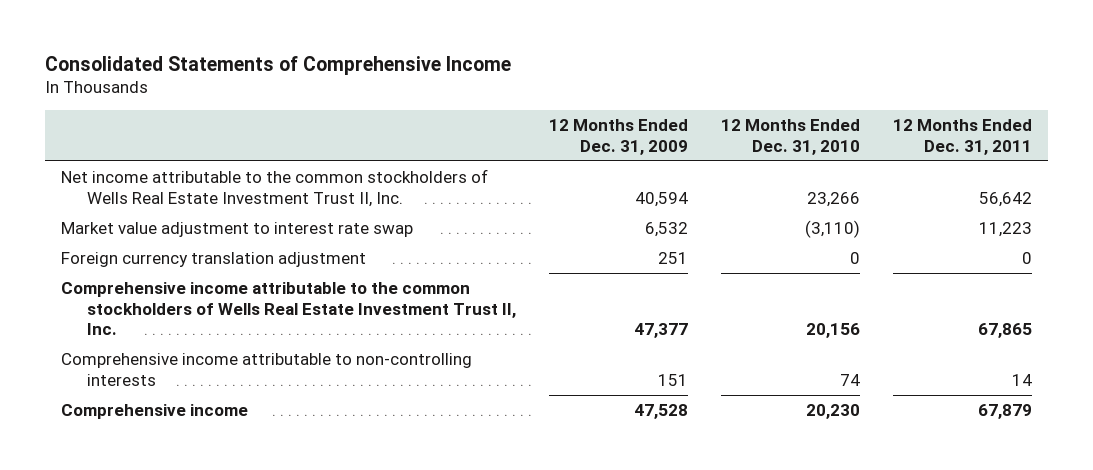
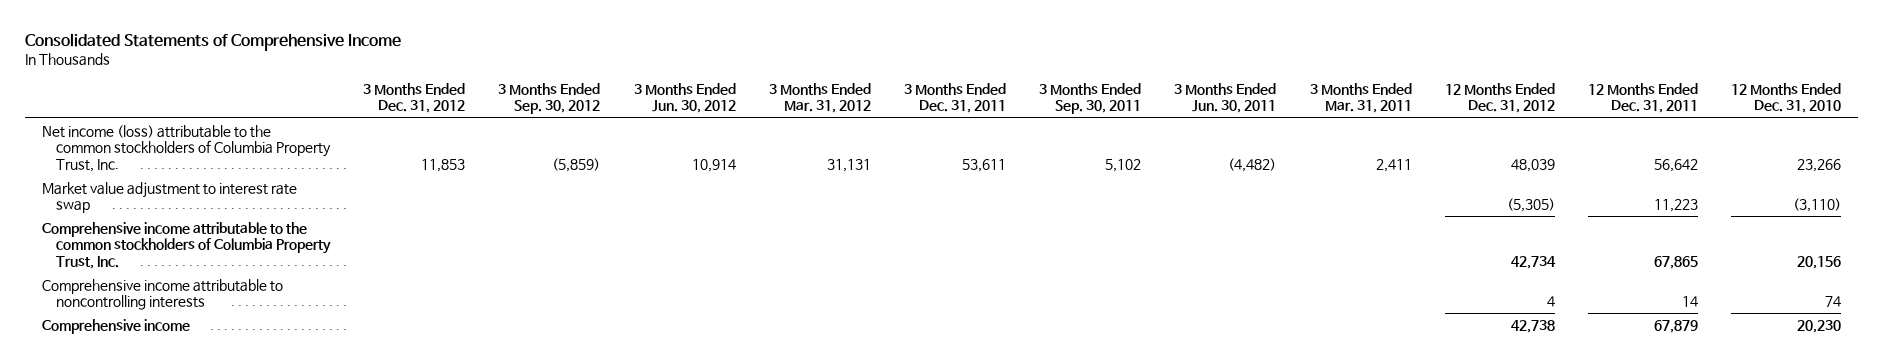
- | 12 Months Ended Dec. 31, 2009 | 12 Months Ended Dec. 31, 2010 | 12 Months Ended Dec. 31, 2011
+ | 3 Months Ended Dec. 31, 2012 | 3 Months Ended Sep. 30, 2012 | 3 Months Ended Jun. 30, 2012 | 3 Months Ended Mar. 31, 2012 | 3 Months Ended Dec. 31, 2011 | 3 Months Ended Sep. 30, 2011 | 3 Months Ended Jun. 30, 2011 | 3 Months Ended Mar. 31, 2011 | 12 Months Ended Dec. 31, 2012 | 12 Months Ended Dec. 31, 2011 | 12 Months Ended Dec. 31, 2010
- Net income attributable to the common stockholders of Wells Real Estate Investment Trust II, Inc. | 40,594 | 23,266 | 56,642
+ Net income (loss) attributable to the common stockholders of Columbia Property Trust, Inc. | 11,853 | (5,859) | 10,914 | 31,131 | 53,611 | 5,102 | (4,482) | 2,411 | 48,039 | 56,642 | 23,266
- Foreign currency translation adjustment | 251 | 0 | 0
- Comprehensive income attributable to the common stockholders of Wells Real Estate Investment Trust II, Inc. | 47,377 | 20,156 | 67,865
- Comprehensive income attributable to non-controlling interests | 151 | 74 | 14
+ Comprehensive income attributable to the common stockholders of Columbia Property Trust, Inc. | | | | | | | | | 42,734 | 67,865 | 20,156
+ Comprehensive income attributable to noncontrolling interests | | | | | | | | | 4 | 14 | 74

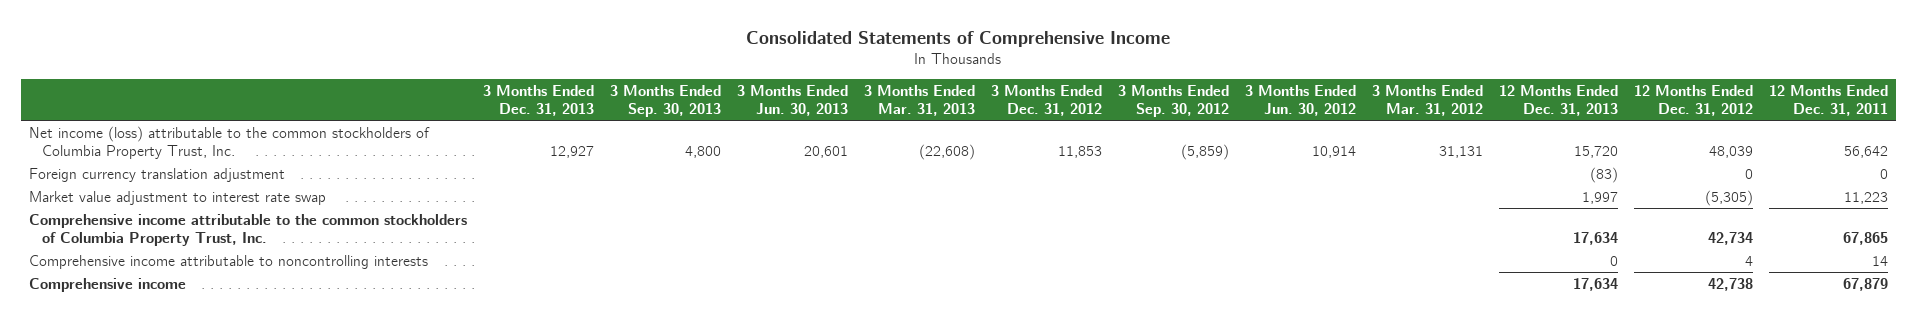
- | 3 Months Ended Dec. 31, 2012 | 3 Months Ended Sep. 30, 2012 | 3 Months Ended Jun. 30, 2012 | 3 Months Ended Mar. 31, 2012 | 3 Months Ended Dec. 31, 2011 | 3 Months Ended Sep. 30, 2011 | 3 Months Ended Jun. 30, 2011 | 3 Months Ended Mar. 31, 2011 | 12 Months Ended Dec. 31, 2012 | 12 Months Ended Dec. 31, 2011 | 12 Months Ended Dec. 31, 2010
+ | 3 Months Ended Dec. 31, 2013 | 3 Months Ended Sep. 30, 2013 | 3 Months Ended Jun. 30, 2013 | 3 Months Ended Mar. 31, 2013 | 3 Months Ended Dec. 31, 2012 | 3 Months Ended Sep. 30, 2012 | 3 Months Ended Jun. 30, 2012 | 3 Months Ended Mar. 31, 2012 | 12 Months Ended Dec. 31, 2013 | 12 Months Ended Dec. 31, 2012 | 12 Months Ended Dec. 31, 2011
+ Foreign currency translation adjustment | | | | | | | | | (83) | 0 | 0

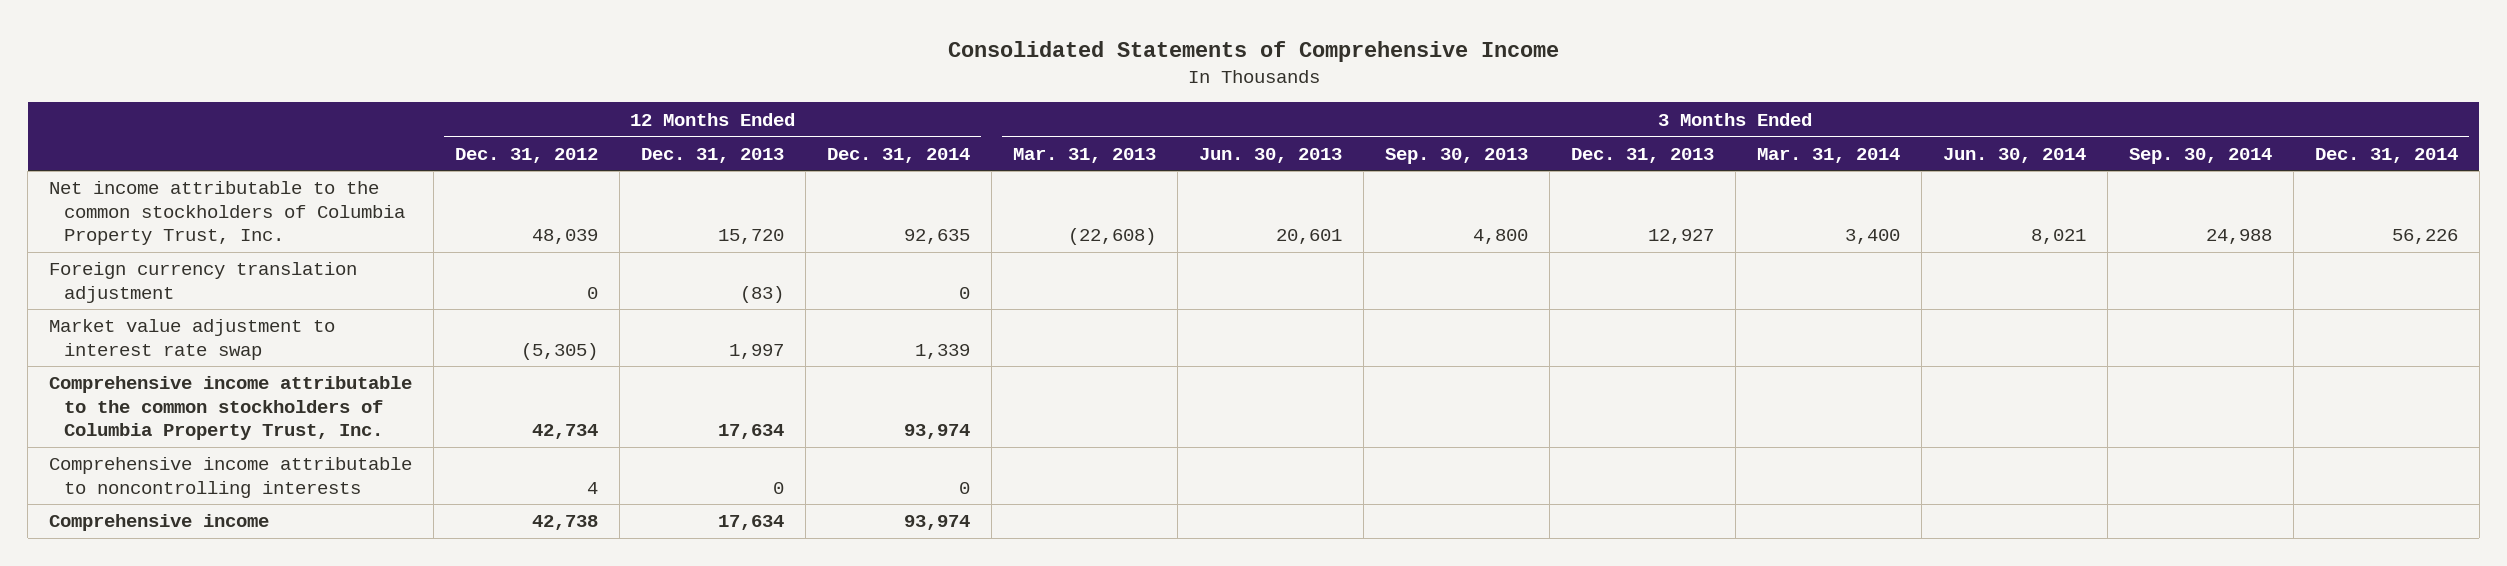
- | 3 Months Ended Dec. 31, 2013 | 3 Months Ended Sep. 30, 2013 | 3 Months Ended Jun. 30, 2013 | 3 Months Ended Mar. 31, 2013 | 3 Months Ended Dec. 31, 2012 | 3 Months Ended Sep. 30, 2012 | 3 Months Ended Jun. 30, 2012 | 3 Months Ended Mar. 31, 2012 | 12 Months Ended Dec. 31, 2013 | 12 Months Ended Dec. 31, 2012 | 12 Months Ended Dec. 31, 2011
+ | 12 Months Ended Dec. 31, 2012 | 12 Months Ended Dec. 31, 2013 | 12 Months Ended Dec. 31, 2014 | 3 Months Ended Mar. 31, 2013 | 3 Months Ended Jun. 30, 2013 | 3 Months Ended Sep. 30, 2013 | 3 Months Ended Dec. 31, 2013 | 3 Months Ended Mar. 31, 2014 | 3 Months Ended Jun. 30, 2014 | 3 Months Ended Sep. 30, 2014 | 3 Months Ended Dec. 31, 2014
- Net income (loss) attributable to the common stockholders of Columbia Property Trust, Inc. | 12,927 | 4,800 | 20,601 | (22,608) | 11,853 | (5,859) | 10,914 | 31,131 | 15,720 | 48,039 | 56,642
+ Net income attributable to the common stockholders of Columbia Property Trust, Inc. | 48,039 | 15,720 | 92,635 | (22,608) | 20,601 | 4,800 | 12,927 | 3,400 | 8,021 | 24,988 | 56,226

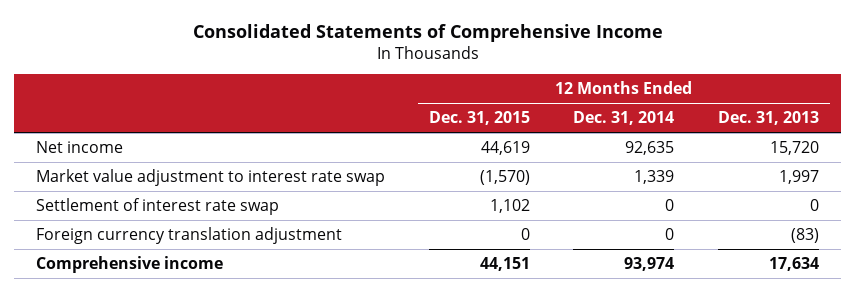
- | 12 Months Ended Dec. 31, 2012 | 12 Months Ended Dec. 31, 2013 | 12 Months Ended Dec. 31, 2014 | 3 Months Ended Mar. 31, 2013 | 3 Months Ended Jun. 30, 2013 | 3 Months Ended Sep. 30, 2013 | 3 Months Ended Dec. 31, 2013 | 3 Months Ended Mar. 31, 2014 | 3 Months Ended Jun. 30, 2014 | 3 Months Ended Sep. 30, 2014 | 3 Months Ended Dec. 31, 2014
+ | 12 Months Ended Dec. 31, 2015 | 12 Months Ended Dec. 31, 2014 | 12 Months Ended Dec. 31, 2013
- Net income attributable to the common stockholders of Columbia Property Trust, Inc. | 48,039 | 15,720 | 92,635 | (22,608) | 20,601 | 4,800 | 12,927 | 3,400 | 8,021 | 24,988 | 56,226
+ Net income | 44,619 | 92,635 | 15,720
- Comprehensive income attributable to the common stockholders of Columbia Property Trust, Inc. | 42,734 | 17,634 | 93,974 | | | | | | | |
- Comprehensive income attributable to noncontrolling interests | 4 | 0 | 0 | | | | | | | |
+ Settlement of interest rate swap | 1,102 | 0 | 0
moved down: Foreign currency translation adjustment | 0 | 0 | (83)

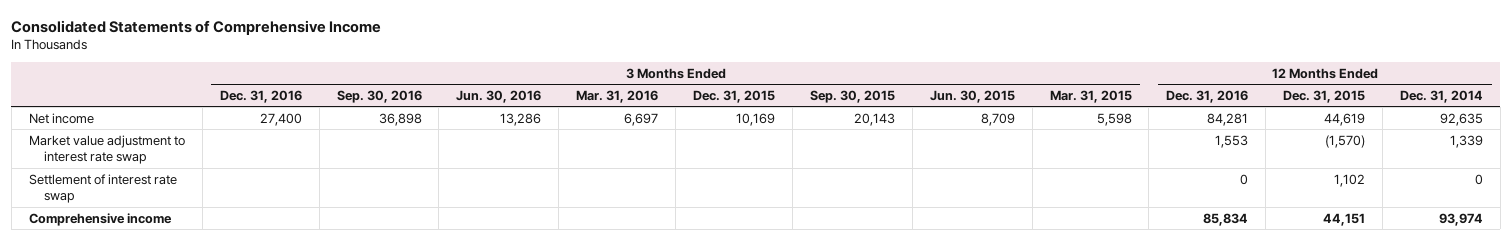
- | 12 Months Ended Dec. 31, 2015 | 12 Months Ended Dec. 31, 2014 | 12 Months Ended Dec. 31, 2013
+ | 3 Months Ended Dec. 31, 2016 | 3 Months Ended Sep. 30, 2016 | 3 Months Ended Jun. 30, 2016 | 3 Months Ended Mar. 31, 2016 | 3 Months Ended Dec. 31, 2015 | 3 Months Ended Sep. 30, 2015 | 3 Months Ended Jun. 30, 2015 | 3 Months Ended Mar. 31, 2015 | 12 Months Ended Dec. 31, 2016 | 12 Months Ended Dec. 31, 2015 | 12 Months Ended Dec. 31, 2014
- Foreign currency translation adjustment | 0 | 0 | (83)

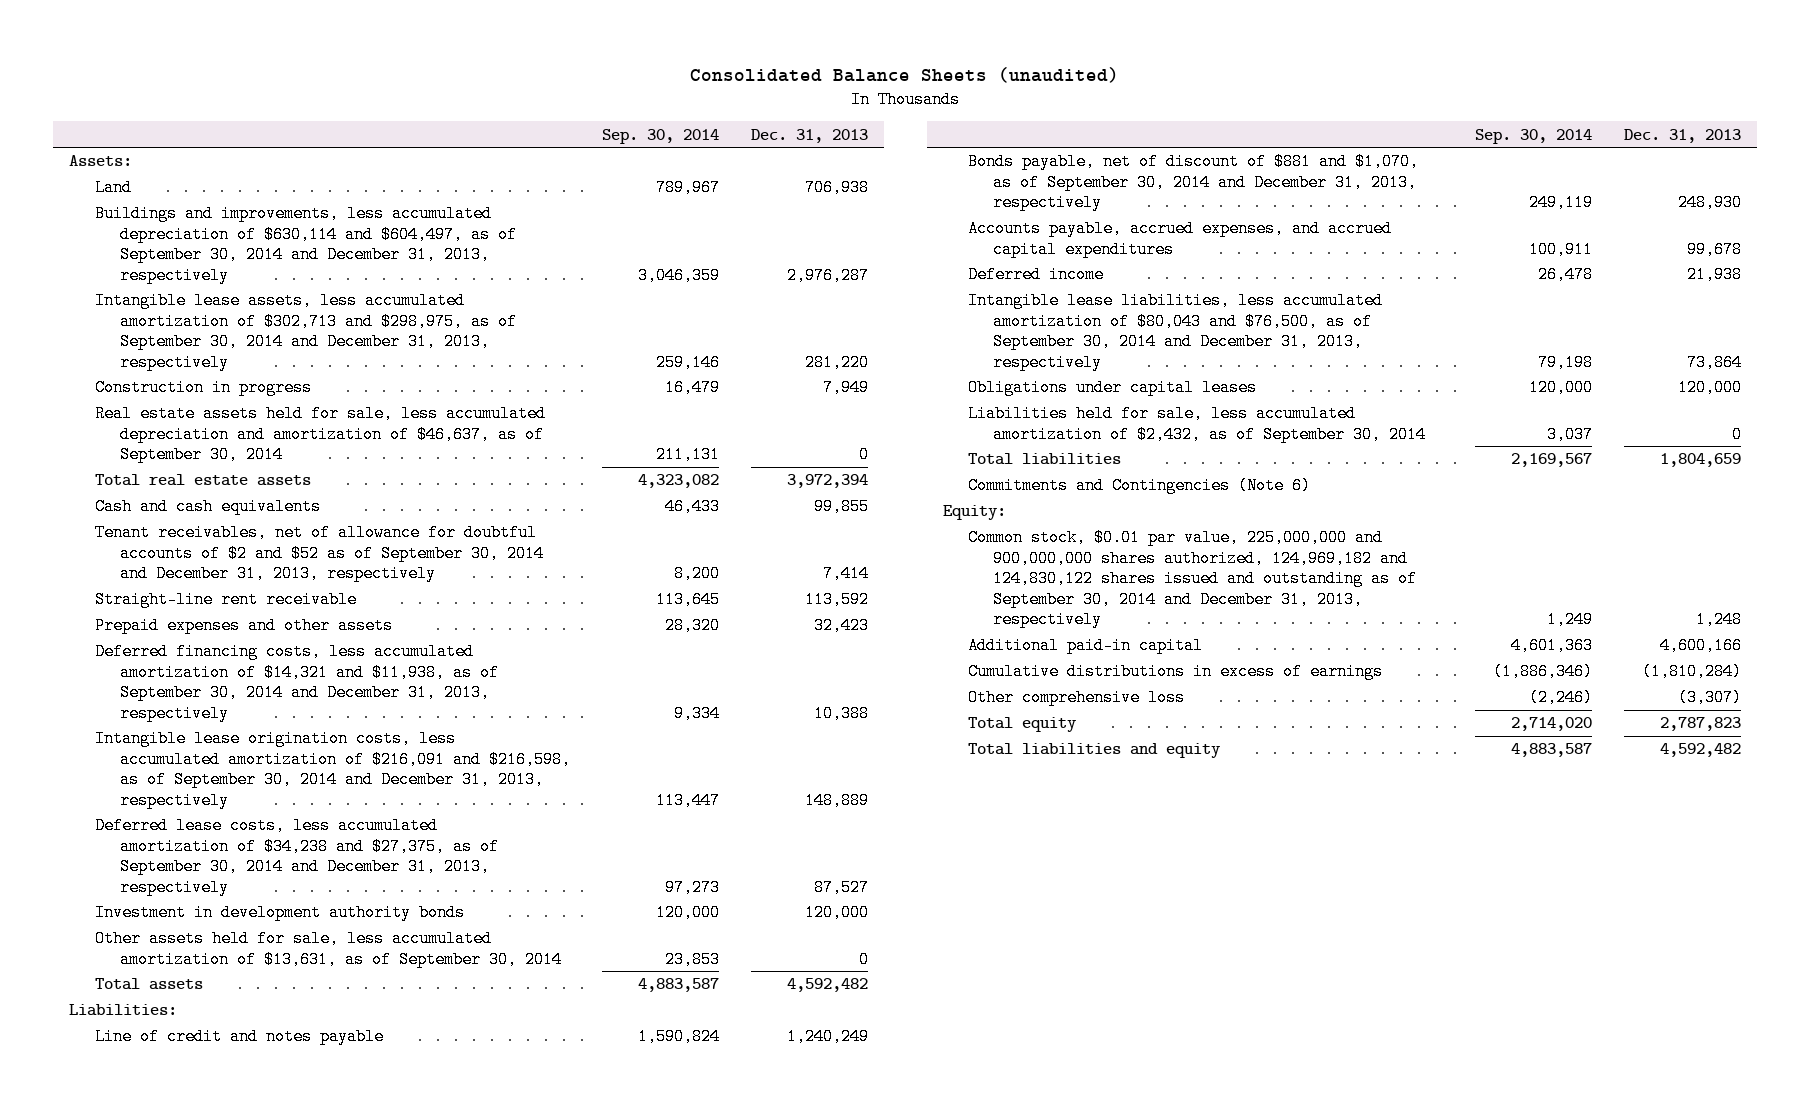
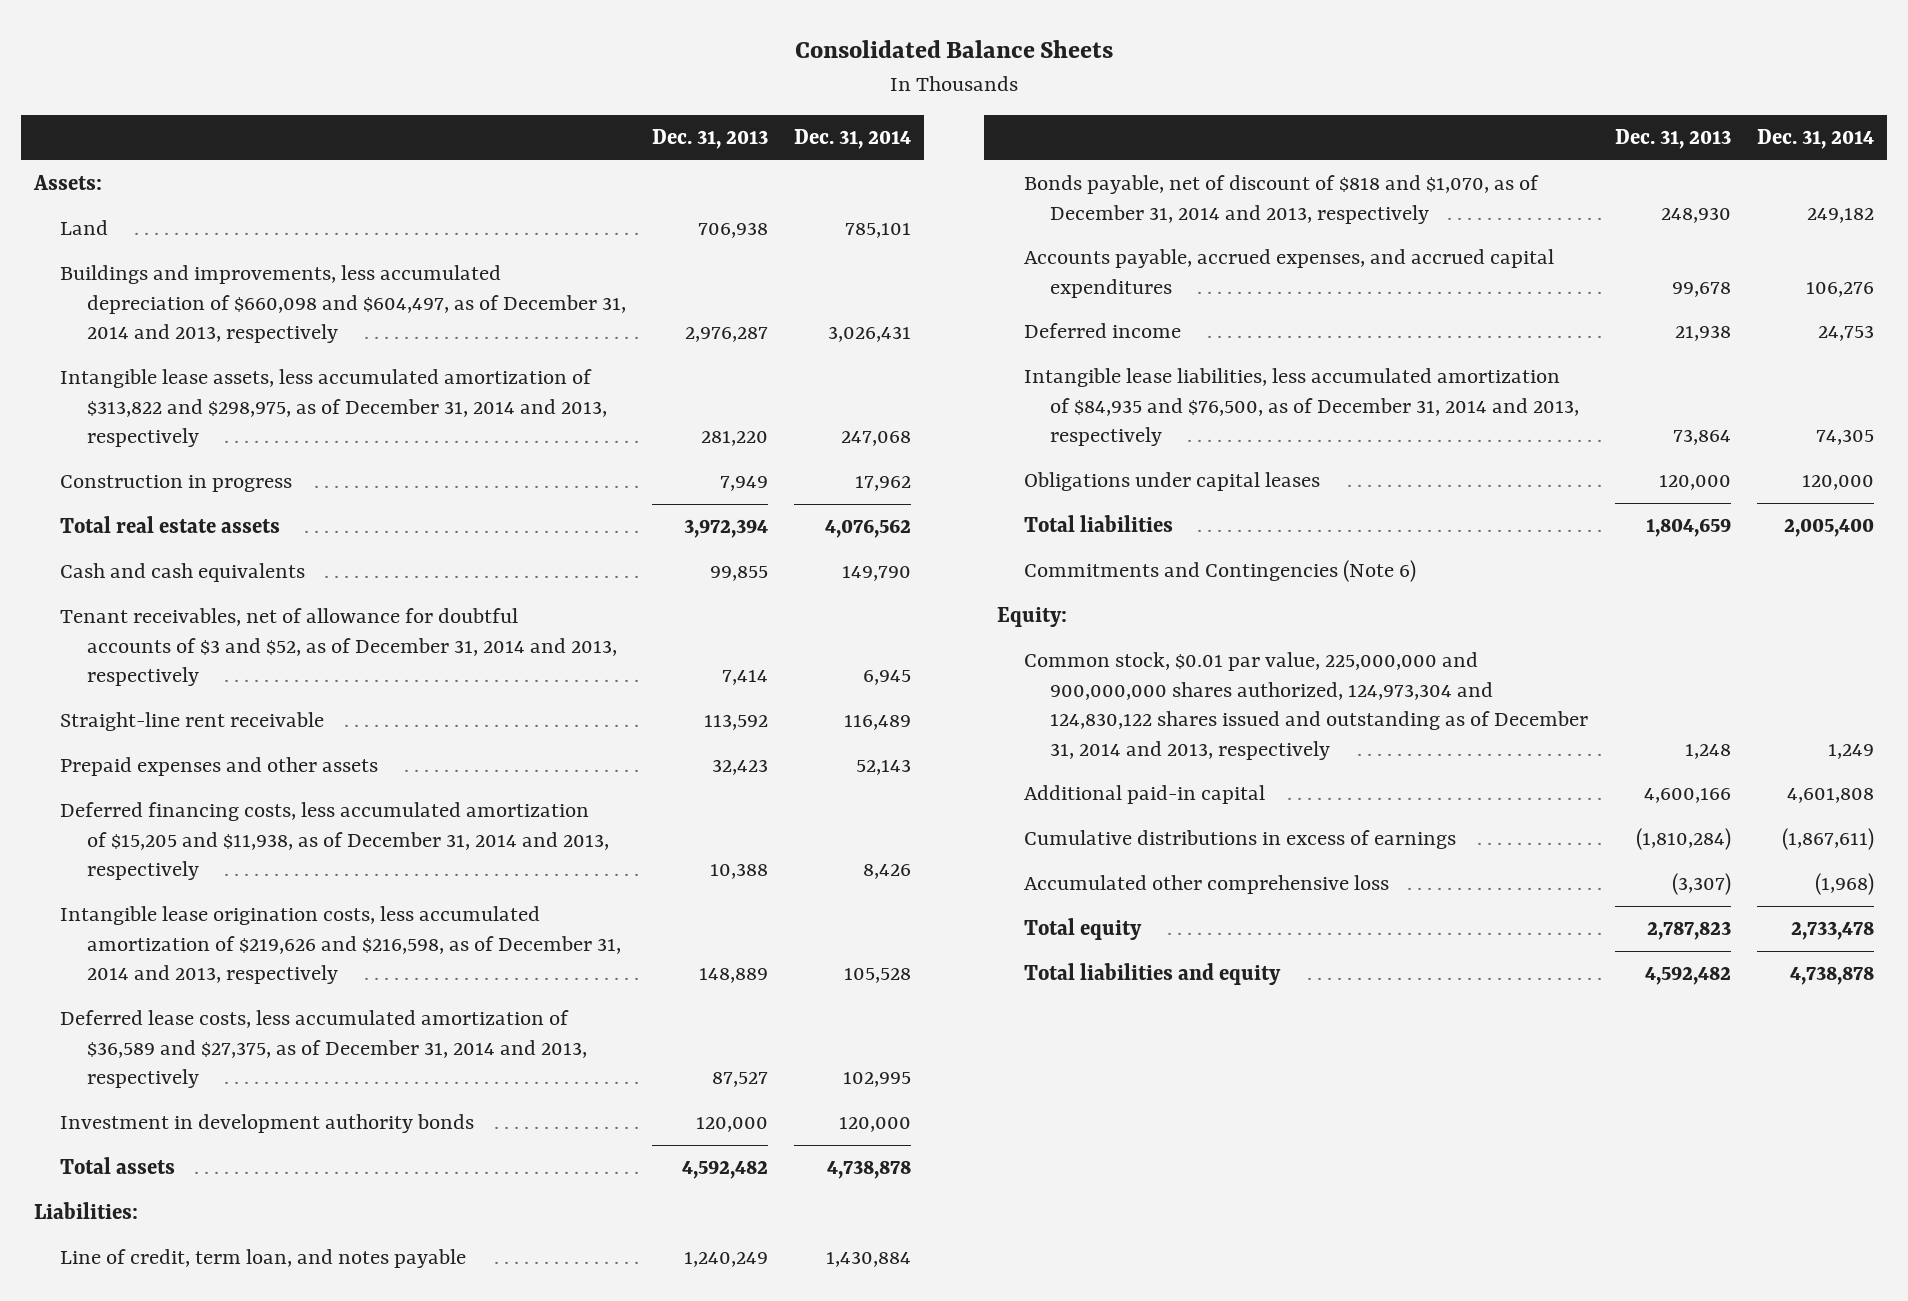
- Consolidated Balance Sheets (unaudited)
+ Consolidated Balance Sheets
- | Sep. 30, 2014 | Dec. 31, 2013
+ | Dec. 31, 2013 | Dec. 31, 2014
- Buildings and improvements, less accumulated depreciation of $630,114 and $604,497, as of September 30, 2014 and December 31, 2013, respectively | 3,046,359 | 2,976,287
- Intangible lease assets, less accumulated amortization of $302,713 and $298,975, as of September 30, 2014 and December 31, 2013, respectively | 259,146 | 281,220
+ Buildings and improvements, less accumulated depreciation of $660,098 and $604,497, as of December 31, 2014 and 2013, respectively | 2,976,287 | 3,026,431
+ Intangible lease assets, less accumulated amortization of $313,822 and $298,975, as of December 31, 2014 and 2013, respectively | 281,220 | 247,068
- Real estate assets held for sale, less accumulated depreciation and amortization of $46,637, as of September 30, 2014 | 211,131 | 0
- Tenant receivables, net of allowance for doubtful accounts of $2 and $52 as of September 30, 2014 and December 31, 2013, respectively | 8,200 | 7,414
+ Tenant receivables, net of allowance for doubtful accounts of $3 and $52, as of December 31, 2014 and 2013, respectively | 7,414 | 6,945
- Deferred financing costs, less accumulated amortization of $14,321 and $11,938, as of September 30, 2014 and December 31, 2013, respectively | 9,334 | 10,388
- Intangible lease origination costs, less accumulated amortization of $216,091 and $216,598, as of September 30, 2014 and December 31, 2013, respectively | 113,447 | 148,889
- Deferred lease costs, less accumulated amortization of $34,238 and $27,375, as of September 30, 2014 and December 31, 2013, respectively | 97,273 | 87,527
+ Deferred financing costs, less accumulated amortization of $15,205 and $11,938, as of December 31, 2014 and 2013, respectively | 10,388 | 8,426
+ Intangible lease origination costs, less accumulated amortization of $219,626 and $216,598, as of December 31, 2014 and 2013, respectively | 148,889 | 105,528
+ Deferred lease costs, less accumulated amortization of $36,589 and $27,375, as of December 31, 2014 and 2013, respectively | 87,527 | 102,995
- Other assets held for sale, less accumulated amortization of $13,631, as of September 30, 2014 | 23,853 | 0
- Line of credit and notes payable | 1,590,824 | 1,240,249
- Bonds payable, net of discount of $881 and $1,070, as of September 30, 2014 and December 31, 2013, respectively | 249,119 | 248,930
+ Line of credit, term loan, and notes payable | 1,240,249 | 1,430,884
+ Bonds payable, net of discount of $818 and $1,070, as of December 31, 2014 and 2013, respectively | 248,930 | 249,182
- Intangible lease liabilities, less accumulated amortization of $80,043 and $76,500, as of September 30, 2014 and December 31, 2013, respectively | 79,198 | 73,864
+ Intangible lease liabilities, less accumulated amortization of $84,935 and $76,500, as of December 31, 2014 and 2013, respectively | 73,864 | 74,305
- Liabilities held for sale, less accumulated amortization of $2,432, as of September 30, 2014 | 3,037 | 0
- Common stock, $0.01 par value, 225,000,000 and 900,000,000 shares authorized, 124,969,182 and 124,830,122 shares issued and outstanding as of September 30, 2014 and December 31, 2013, respectively | 1,249 | 1,248
+ Common stock, $0.01 par value, 225,000,000 and 900,000,000 shares authorized, 124,973,304 and 124,830,122 shares issued and outstanding as of December 31, 2014 and 2013, respectively | 1,248 | 1,249
- Other comprehensive loss | (2,246) | (3,307)
+ Accumulated other comprehensive loss | (3,307) | (1,968)

